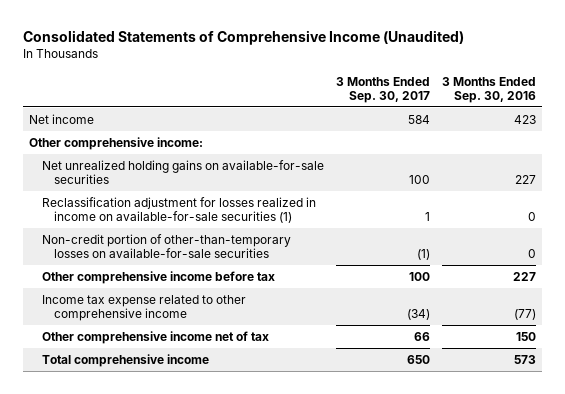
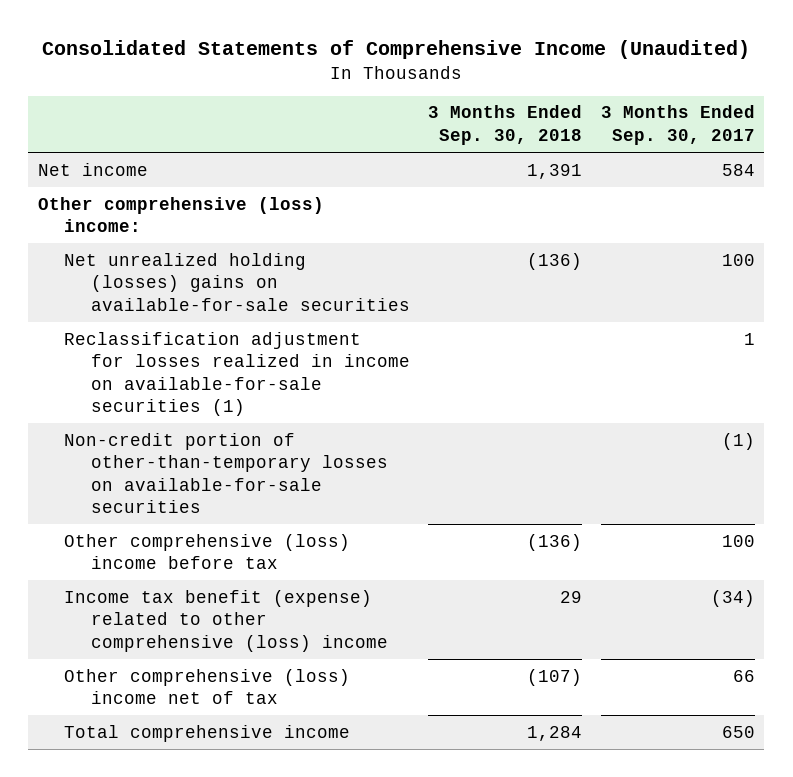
- | 3 Months Ended Sep. 30, 2017 | 3 Months Ended Sep. 30, 2016
+ | 3 Months Ended Sep. 30, 2018 | 3 Months Ended Sep. 30, 2017
- Other comprehensive income:
- Net unrealized holding gains on available-for-sale securities | 100 | 227
+ Other comprehensive (loss) income:
+ Net unrealized holding (losses) gains on available-for-sale securities | (136) | 100
- Other comprehensive income before tax | 100 | 227
- Income tax expense related to other comprehensive income | (34) | (77)
- Other comprehensive income net of tax | 66 | 150
+ Other comprehensive (loss) income before tax | (136) | 100
+ Income tax benefit (expense) related to other comprehensive (loss) income | 29 | (34)
+ Other comprehensive (loss) income net of tax | (107) | 66

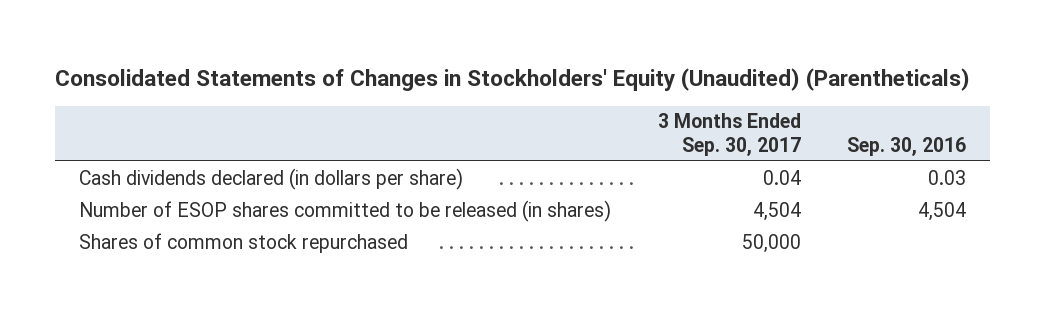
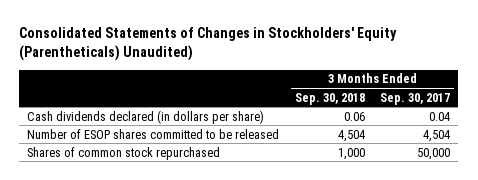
- Consolidated Statements of Changes in Stockholders' Equity (Unaudited) (Parentheticals)
+ Consolidated Statements of Changes in Stockholders' Equity (Parentheticals) Unaudited)
- | 3 Months Ended Sep. 30, 2017 | Sep. 30, 2016
+ | 3 Months Ended Sep. 30, 2018 | 3 Months Ended Sep. 30, 2017
- Number of ESOP shares committed to be released (in shares) | 4,504 | 4,504
+ Number of ESOP shares committed to be released | 4,504 | 4,504

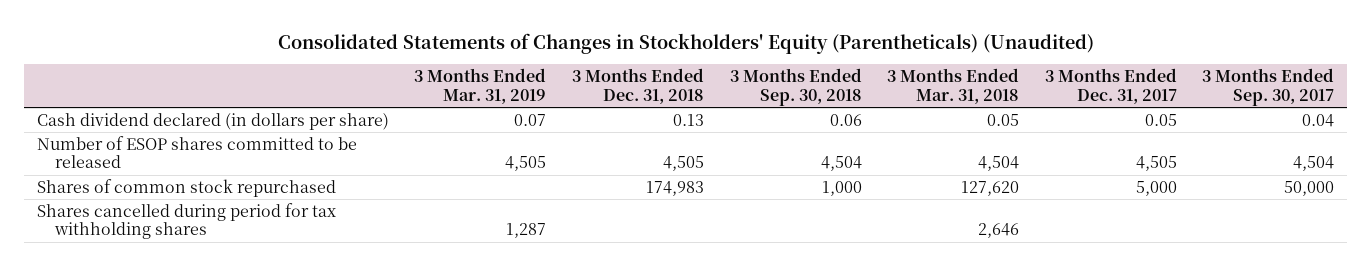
- Consolidated Statements of Changes in Stockholders' Equity (Parentheticals) Unaudited)
+ Consolidated Statements of Changes in Stockholders' Equity (Parentheticals) (Unaudited)
- | 3 Months Ended Sep. 30, 2018 | 3 Months Ended Sep. 30, 2017
+ | 3 Months Ended Mar. 31, 2019 | 3 Months Ended Dec. 31, 2018 | 3 Months Ended Sep. 30, 2018 | 3 Months Ended Mar. 31, 2018 | 3 Months Ended Dec. 31, 2017 | 3 Months Ended Sep. 30, 2017
- Cash dividends declared (in dollars per share) | 0.06 | 0.04
+ Cash dividend declared (in dollars per share) | 0.07 | 0.13 | 0.06 | 0.05 | 0.05 | 0.04
+ Shares cancelled during period for tax withholding shares | 1,287 | | | 2,646 | |

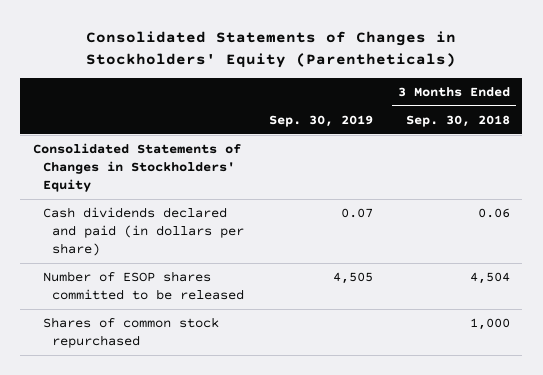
- Consolidated Statements of Changes in Stockholders' Equity (Parentheticals) (Unaudited)
+ Consolidated Statements of Changes in Stockholders' Equity (Parentheticals)
- | 3 Months Ended Mar. 31, 2019 | 3 Months Ended Dec. 31, 2018 | 3 Months Ended Sep. 30, 2018 | 3 Months Ended Mar. 31, 2018 | 3 Months Ended Dec. 31, 2017 | 3 Months Ended Sep. 30, 2017
+ | Sep. 30, 2019 | 3 Months Ended Sep. 30, 2018
- Cash dividend declared (in dollars per share) | 0.07 | 0.13 | 0.06 | 0.05 | 0.05 | 0.04
+ Consolidated Statements of Changes in Stockholders' Equity
+ Cash dividends declared and paid (in dollars per share) | 0.07 | 0.06
- Shares cancelled during period for tax withholding shares | 1,287 | | | 2,646 | |

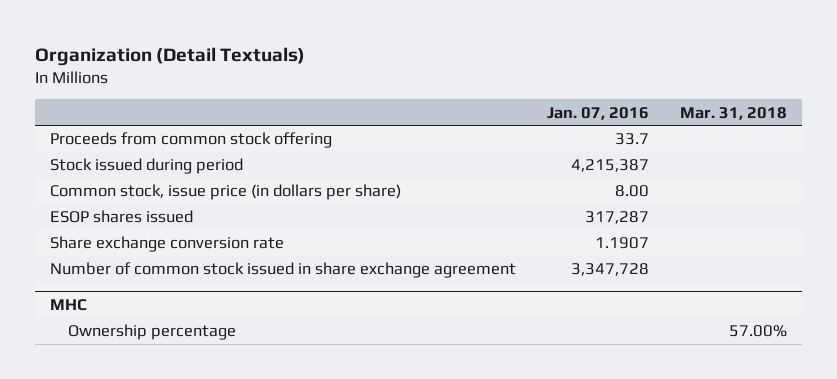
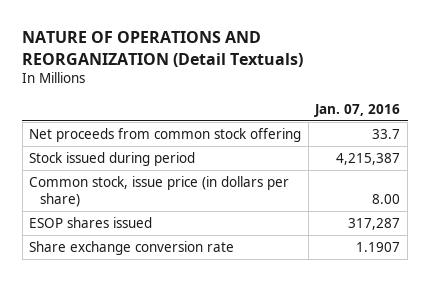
- Organization (Detail Textuals)
+ NATURE OF OPERATIONS AND REORGANIZATION (Detail Textuals)
- | Jan. 07, 2016 | Mar. 31, 2018
+ | Jan. 07, 2016
- Proceeds from common stock offering | 33.7 |
+ Net proceeds from common stock offering | 33.7
- Number of common stock issued in share exchange agreement | 3,347,728 |
- MHC
- Ownership percentage | | 57.00%

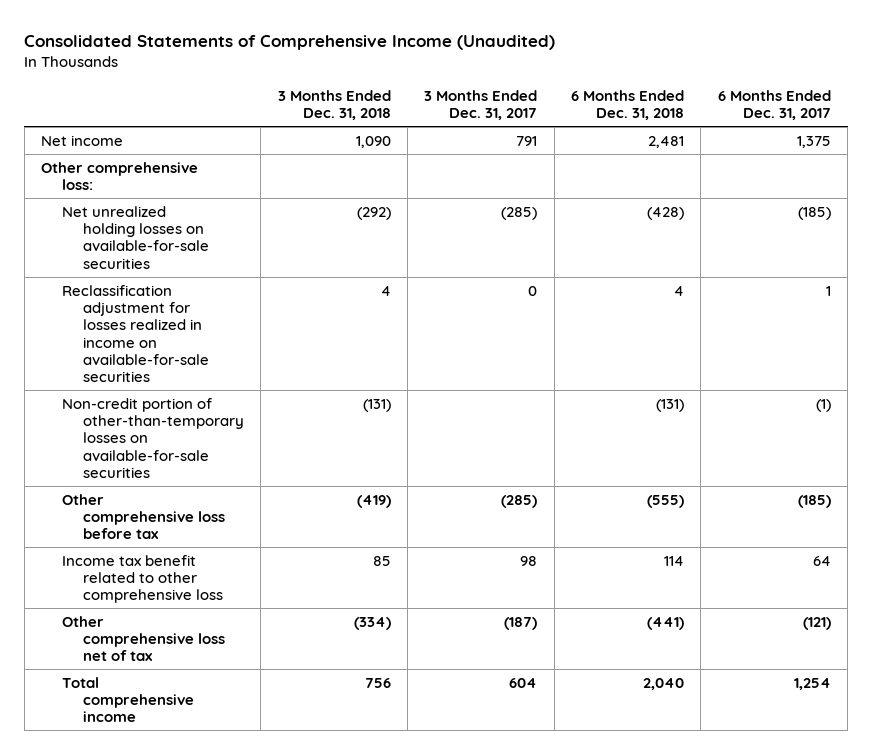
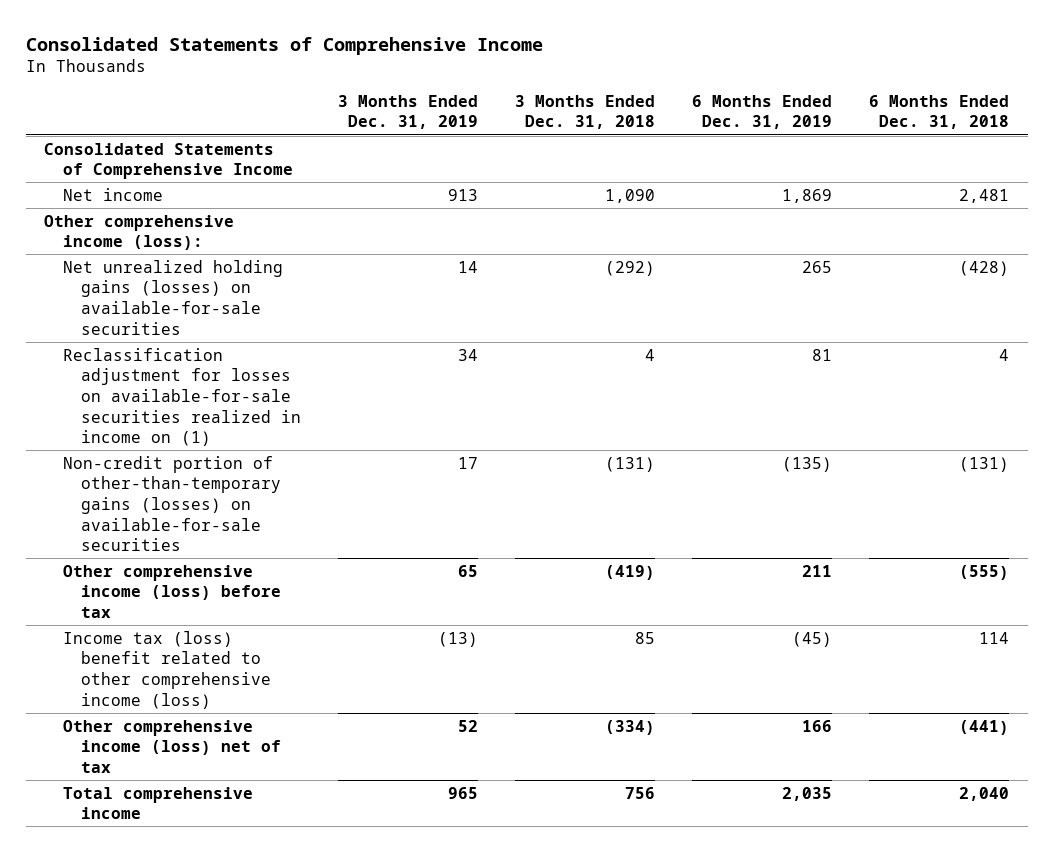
- Consolidated Statements of Comprehensive Income (Unaudited)
+ Consolidated Statements of Comprehensive Income
- | 3 Months Ended Dec. 31, 2018 | 3 Months Ended Dec. 31, 2017 | 6 Months Ended Dec. 31, 2018 | 6 Months Ended Dec. 31, 2017
+ | 3 Months Ended Dec. 31, 2019 | 3 Months Ended Dec. 31, 2018 | 6 Months Ended Dec. 31, 2019 | 6 Months Ended Dec. 31, 2018
+ Consolidated Statements of Comprehensive Income
- Other comprehensive loss:
- Net unrealized holding losses on available-for-sale securities | (292) | (285) | (428) | (185)
- Reclassification adjustment for losses realized in income on available-for-sale securities | 4 | 0 | 4 | 1
- Non-credit portion of other-than-temporary losses on available-for-sale securities | (131) | | (131) | (1)
- Other comprehensive loss before tax | (419) | (285) | (555) | (185)
- Income tax benefit related to other comprehensive loss | 85 | 98 | 114 | 64
- Other comprehensive loss net of tax | (334) | (187) | (441) | (121)
+ Other comprehensive income (loss):
+ Net unrealized holding gains (losses) on available-for-sale securities | 14 | (292) | 265 | (428)
+ Reclassification adjustment for losses on available-for-sale securities realized in income on (1) | 34 | 4 | 81 | 4
+ Non-credit portion of other-than-temporary gains (losses) on available-for-sale securities | 17 | (131) | (135) | (131)
+ Other comprehensive income (loss) before tax | 65 | (419) | 211 | (555)
+ Income tax (loss) benefit related to other comprehensive income (loss) | (13) | 85 | (45) | 114
+ Other comprehensive income (loss) net of tax | 52 | (334) | 166 | (441)

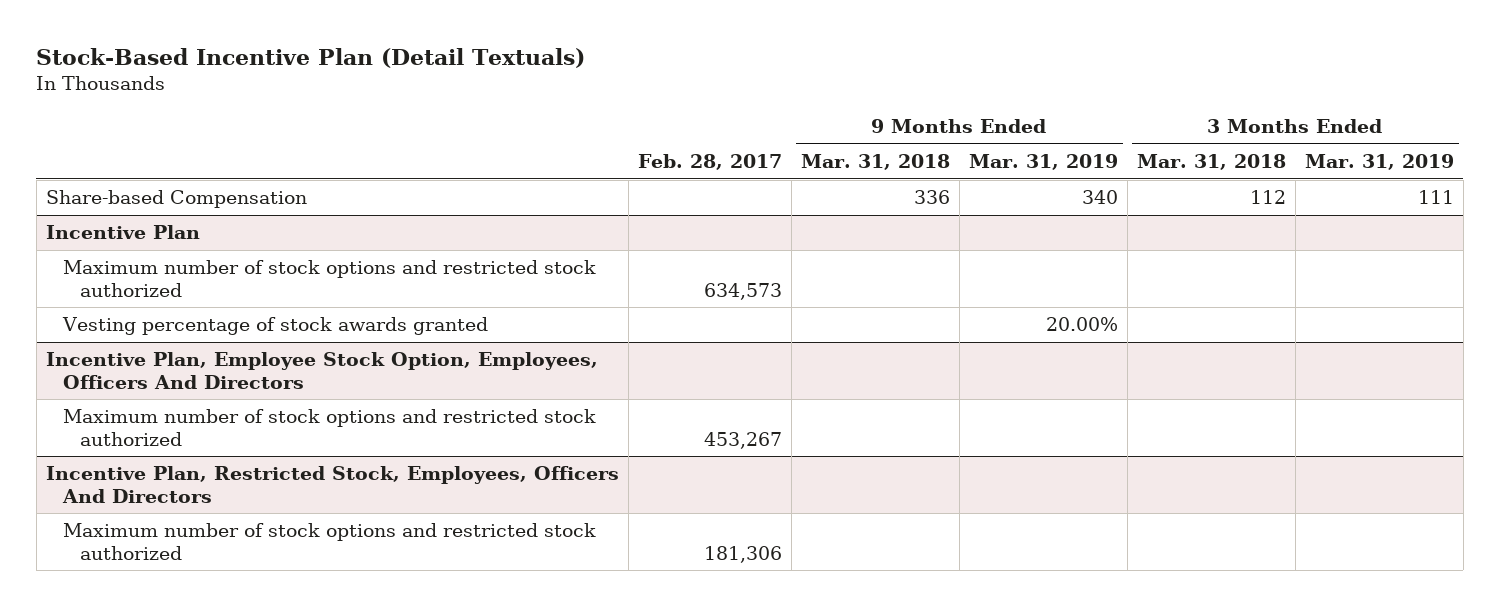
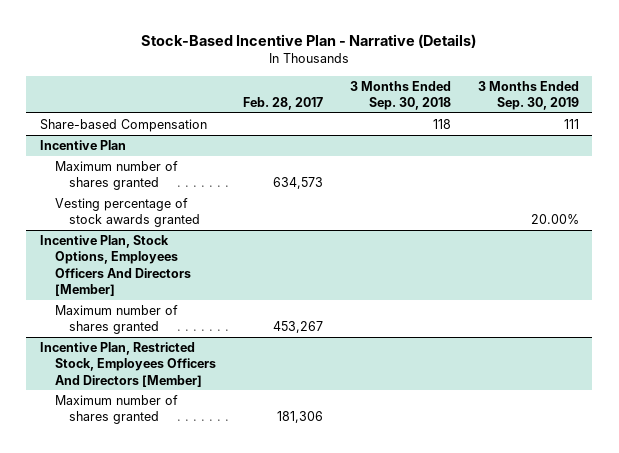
- Stock-Based Incentive Plan (Detail Textuals)
+ Stock-Based Incentive Plan - Narrative (Details)
- | Feb. 28, 2017 | 9 Months Ended Mar. 31, 2018 | 9 Months Ended Mar. 31, 2019 | 3 Months Ended Mar. 31, 2018 | 3 Months Ended Mar. 31, 2019
+ | Feb. 28, 2017 | 3 Months Ended Sep. 30, 2018 | 3 Months Ended Sep. 30, 2019
@ Incentive Plan
- Maximum number of stock options and restricted stock authorized | 634,573 | | | |
+ Maximum number of shares granted | 634,573 | |
- Incentive Plan, Employee Stock Option, Employees, Officers And Directors
- Maximum number of stock options and restricted stock authorized | 453,267 | | | |
- Incentive Plan, Restricted Stock, Employees, Officers And Directors
- Maximum number of stock options and restricted stock authorized | 181,306 | | | |
+ Incentive Plan, Stock Options, Employees Officers And Directors [Member]
+ Maximum number of shares granted | 453,267 | |
+ Incentive Plan, Restricted Stock, Employees Officers And Directors [Member]
+ Maximum number of shares granted | 181,306 | |

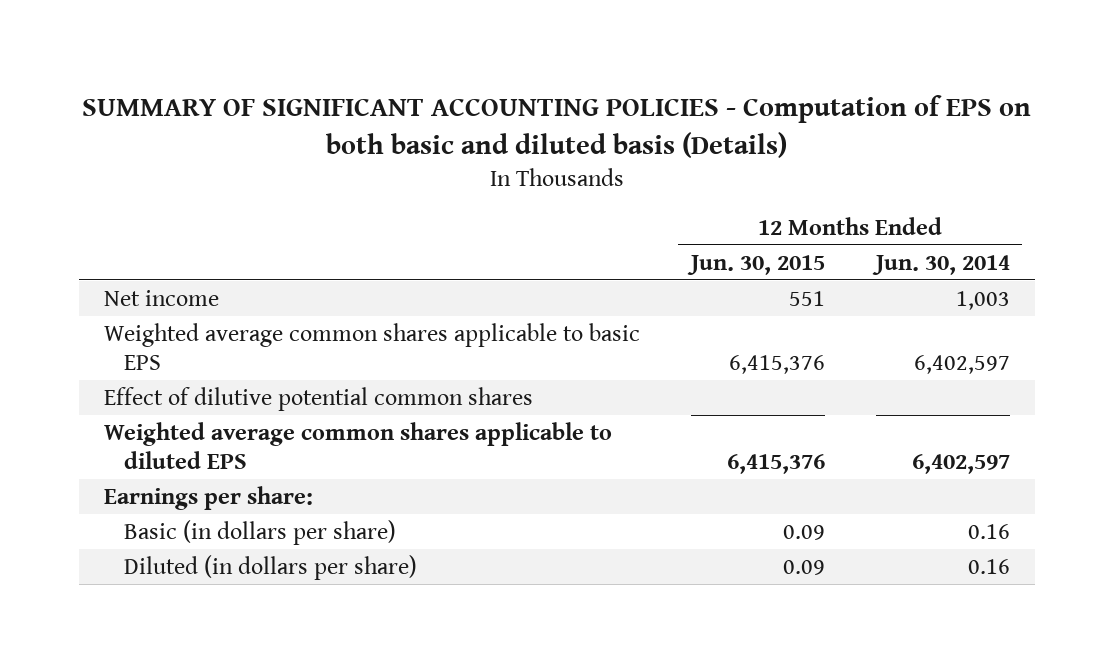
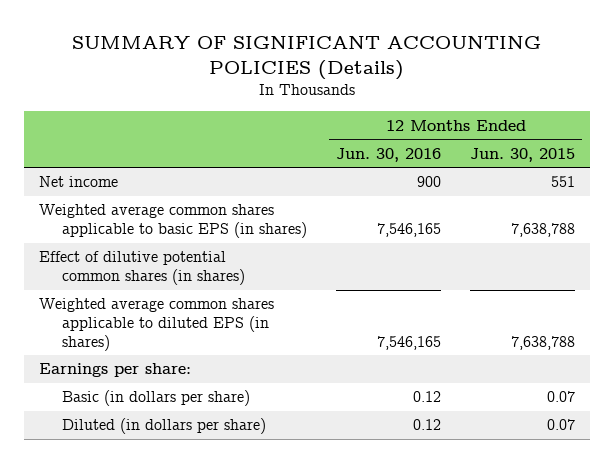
- SUMMARY OF SIGNIFICANT ACCOUNTING POLICIES - Computation of EPS on both basic and diluted basis (Details)
+ SUMMARY OF SIGNIFICANT ACCOUNTING POLICIES (Details)
- | 12 Months Ended Jun. 30, 2015 | 12 Months Ended Jun. 30, 2014
+ | 12 Months Ended Jun. 30, 2016 | 12 Months Ended Jun. 30, 2015
- Weighted average common shares applicable to basic EPS | 6,415,376 | 6,402,597
- Effect of dilutive potential common shares
- Weighted average common shares applicable to diluted EPS | 6,415,376 | 6,402,597
+ Weighted average common shares applicable to basic EPS (in shares) | 7,546,165 | 7,638,788
+ Effect of dilutive potential common shares (in shares)
+ Weighted average common shares applicable to diluted EPS (in shares) | 7,546,165 | 7,638,788
- Basic (in dollars per share) | 0.09 | 0.16
- Diluted (in dollars per share) | 0.09 | 0.16
+ Basic (in dollars per share) | 0.12 | 0.07
+ Diluted (in dollars per share) | 0.12 | 0.07

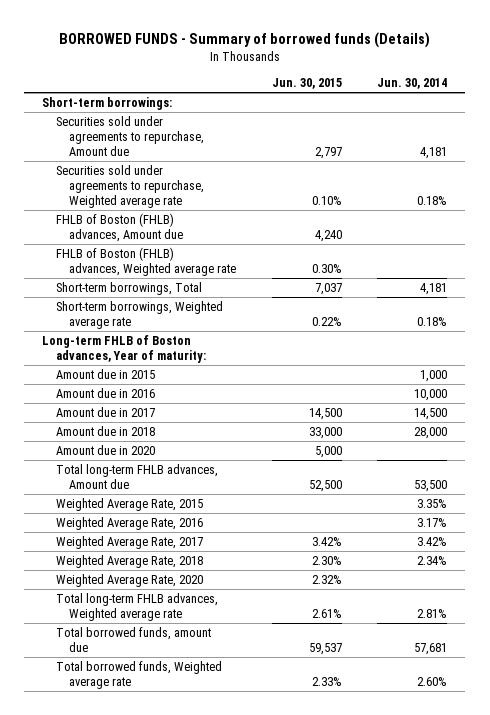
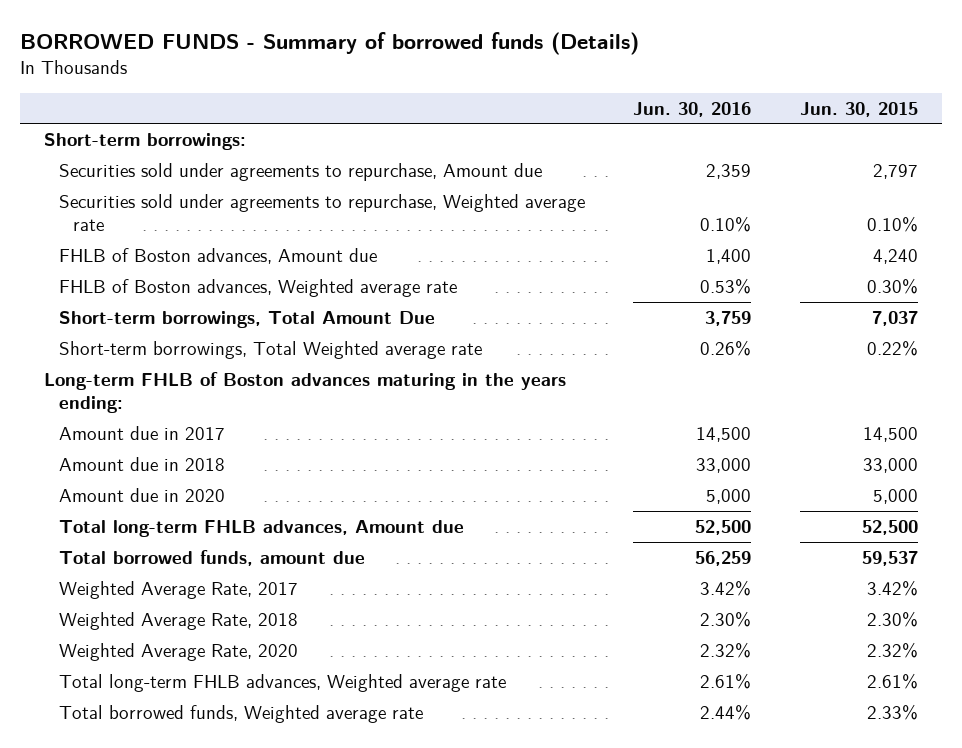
- | Jun. 30, 2015 | Jun. 30, 2014
+ | Jun. 30, 2016 | Jun. 30, 2015
- FHLB of Boston (FHLB) advances, Amount due | 4,240 |
- FHLB of Boston (FHLB) advances, Weighted average rate | 0.30% |
- Short-term borrowings, Total | 7,037 | 4,181
- Short-term borrowings, Weighted average rate | 0.22% | 0.18%
- Long-term FHLB of Boston advances, Year of maturity:
- Amount due in 2015 | | 1,000
- Amount due in 2016 | | 10,000
+ FHLB of Boston advances, Amount due | 1,400 | 4,240
+ FHLB of Boston advances, Weighted average rate | 0.53% | 0.30%
+ Short-term borrowings, Total Amount Due | 3,759 | 7,037
+ Short-term borrowings, Total Weighted average rate | 0.26% | 0.22%
+ Long-term FHLB of Boston advances maturing in the years ending:
- Weighted Average Rate, 2015 | | 3.35%
- Weighted Average Rate, 2016 | | 3.17%
moved up: Total borrowed funds, amount due | 56,259 | 59,537

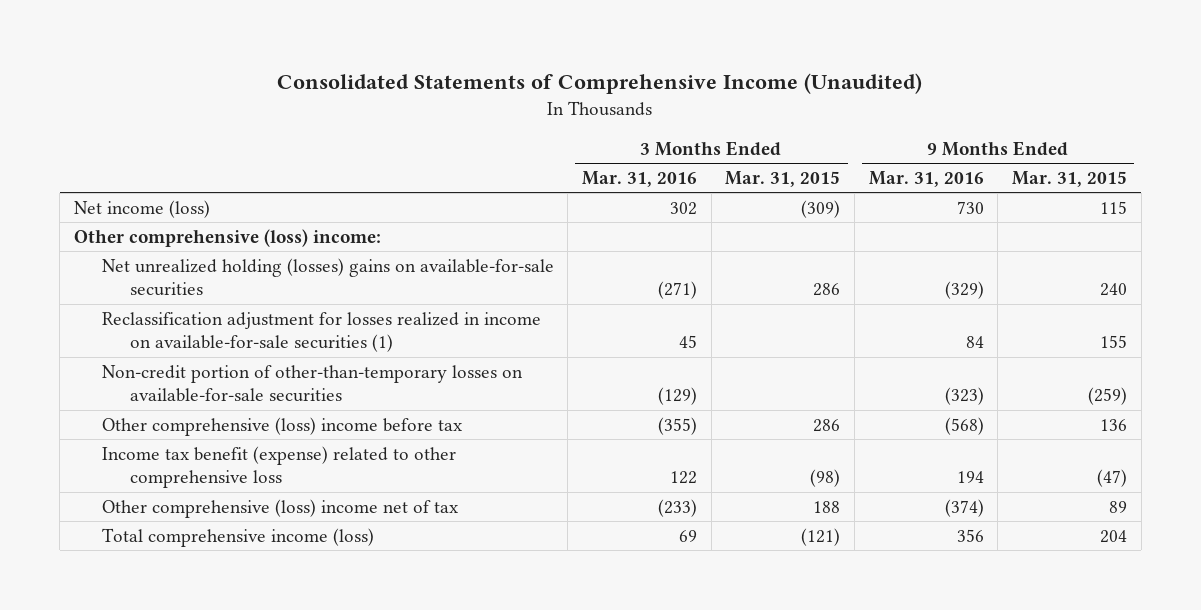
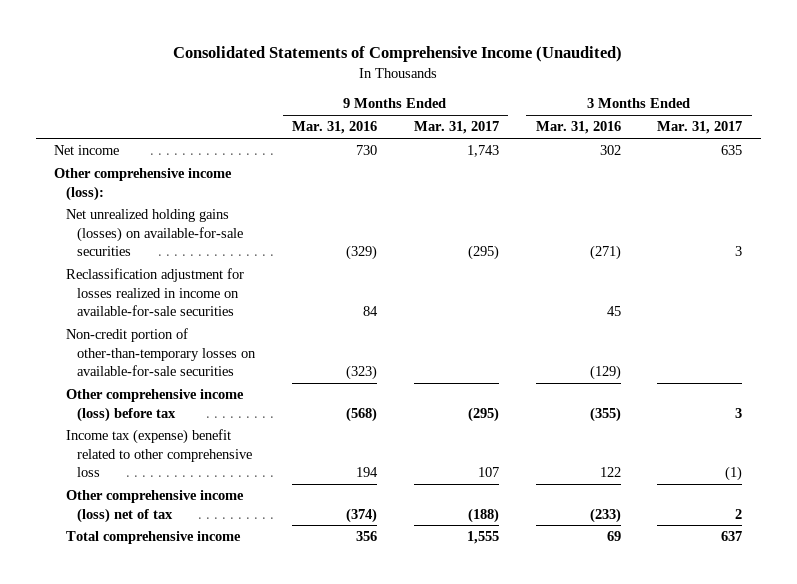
- | 3 Months Ended Mar. 31, 2016 | 3 Months Ended Mar. 31, 2015 | 9 Months Ended Mar. 31, 2016 | 9 Months Ended Mar. 31, 2015
+ | 9 Months Ended Mar. 31, 2016 | 9 Months Ended Mar. 31, 2017 | 3 Months Ended Mar. 31, 2016 | 3 Months Ended Mar. 31, 2017
- Net income (loss) | 302 | (309) | 730 | 115
- Other comprehensive (loss) income:
- Net unrealized holding (losses) gains on available-for-sale securities | (271) | 286 | (329) | 240
- Reclassification adjustment for losses realized in income on available-for-sale securities (1) | 45 | | 84 | 155
+ Net income | 730 | 1,743 | 302 | 635
+ Other comprehensive income (loss):
+ Net unrealized holding gains (losses) on available-for-sale securities | (329) | (295) | (271) | 3
+ Reclassification adjustment for losses realized in income on available-for-sale securities | 84 | | 45 |
- Other comprehensive (loss) income before tax | (355) | 286 | (568) | 136
- Income tax benefit (expense) related to other comprehensive loss | 122 | (98) | 194 | (47)
- Other comprehensive (loss) income net of tax | (233) | 188 | (374) | 89
- Total comprehensive income (loss) | 69 | (121) | 356 | 204
+ Other comprehensive income (loss) before tax | (568) | (295) | (355) | 3
+ Income tax (expense) benefit related to other comprehensive loss | 194 | 107 | 122 | (1)
+ Other comprehensive income (loss) net of tax | (374) | (188) | (233) | 2
+ Total comprehensive income | 356 | 1,555 | 69 | 637

